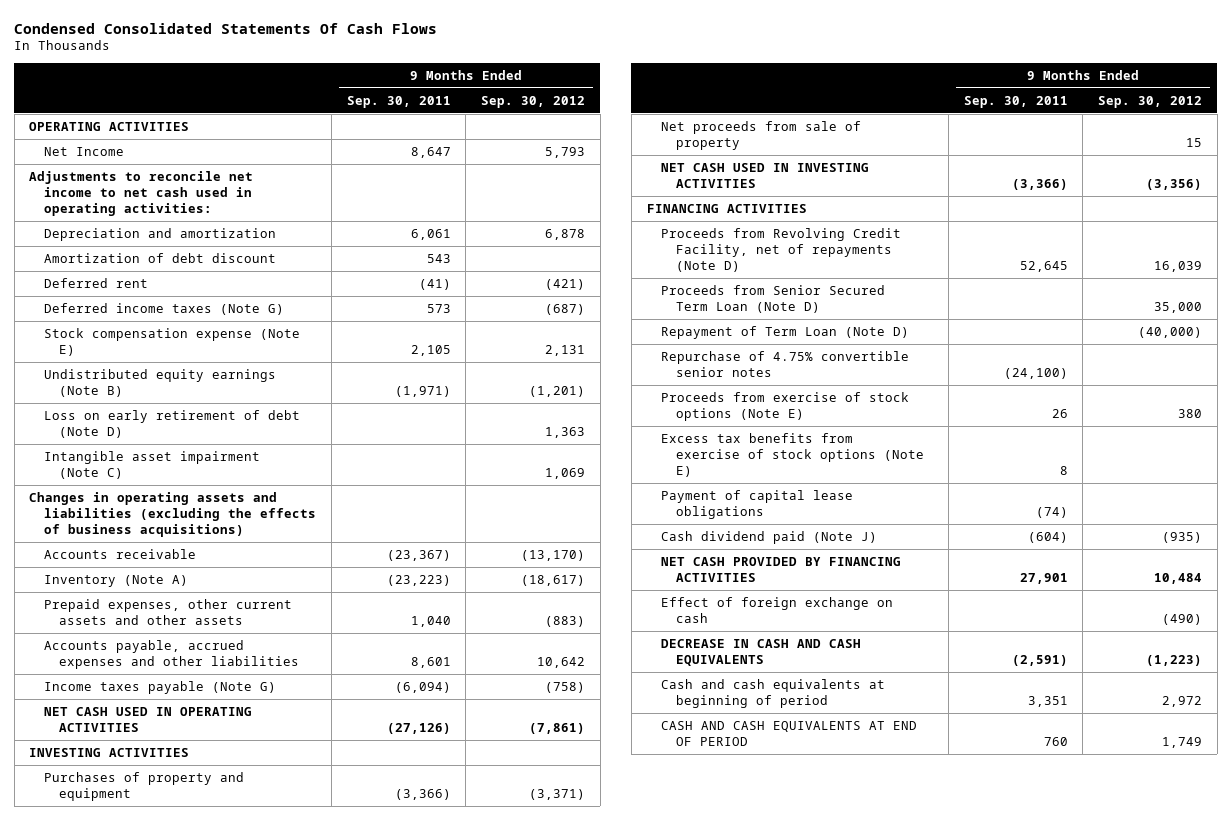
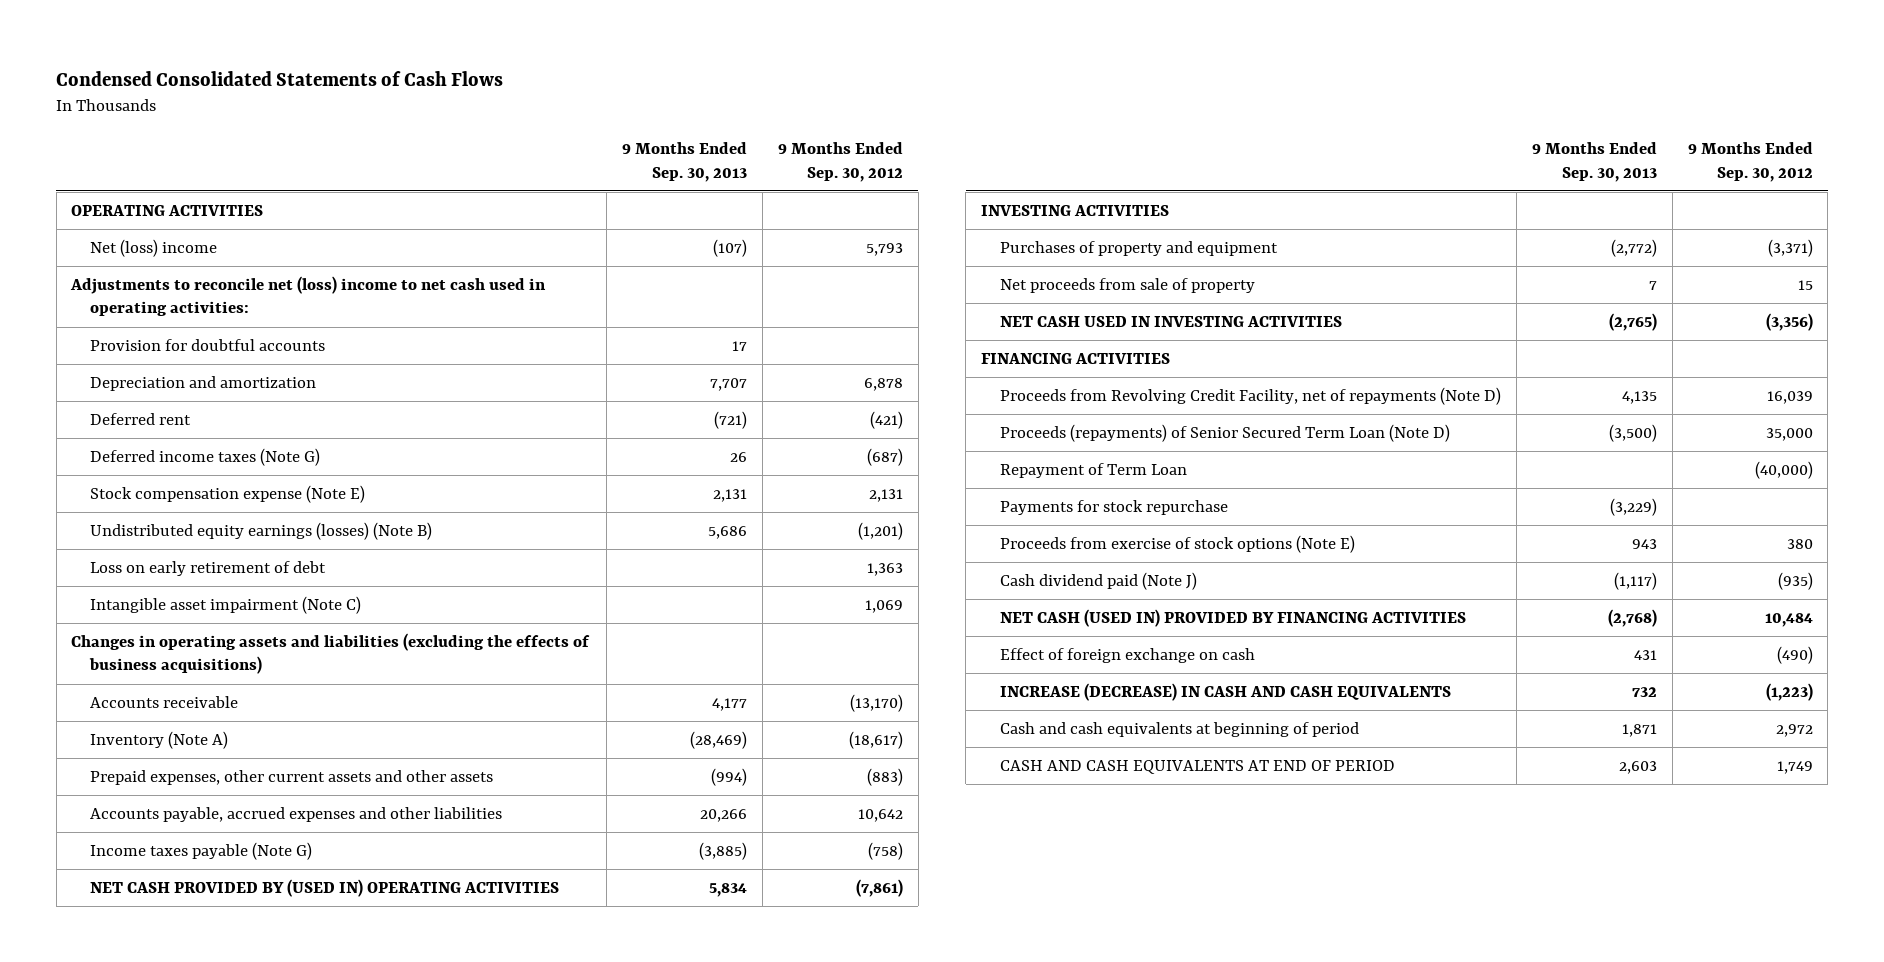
- Condensed Consolidated Statements Of Cash Flows
+ Condensed Consolidated Statements of Cash Flows
- | 9 Months Ended Sep. 30, 2011 | 9 Months Ended Sep. 30, 2012
+ | 9 Months Ended Sep. 30, 2013 | 9 Months Ended Sep. 30, 2012
- Net Income | 8,647 | 5,793
- Adjustments to reconcile net income to net cash used in operating activities:
+ Net (loss) income | (107) | 5,793
+ Adjustments to reconcile net (loss) income to net cash used in operating activities:
+ Provision for doubtful accounts | 17 |
- Amortization of debt discount | 543 |
- Undistributed equity earnings (Note B) | (1,971) | (1,201)
- Loss on early retirement of debt (Note D) | | 1,363
+ Undistributed equity earnings (losses) (Note B) | 5,686 | (1,201)
+ Loss on early retirement of debt | | 1,363
- NET CASH USED IN OPERATING ACTIVITIES | (27,126) | (7,861)
+ NET CASH PROVIDED BY (USED IN) OPERATING ACTIVITIES | 5,834 | (7,861)
- Proceeds from Senior Secured Term Loan (Note D) | | 35,000
- Repayment of Term Loan (Note D) | | (40,000)
- Repurchase of 4.75% convertible senior notes | (24,100) |
+ Proceeds (repayments) of Senior Secured Term Loan (Note D) | (3,500) | 35,000
+ Repayment of Term Loan | | (40,000)
+ Payments for stock repurchase | (3,229) |
- Excess tax benefits from exercise of stock options (Note E) | 8 |
- Payment of capital lease obligations | (74) |
- NET CASH PROVIDED BY FINANCING ACTIVITIES | 27,901 | 10,484
+ NET CASH (USED IN) PROVIDED BY FINANCING ACTIVITIES | (2,768) | 10,484
- DECREASE IN CASH AND CASH EQUIVALENTS | (2,591) | (1,223)
+ INCREASE (DECREASE) IN CASH AND CASH EQUIVALENTS | 732 | (1,223)

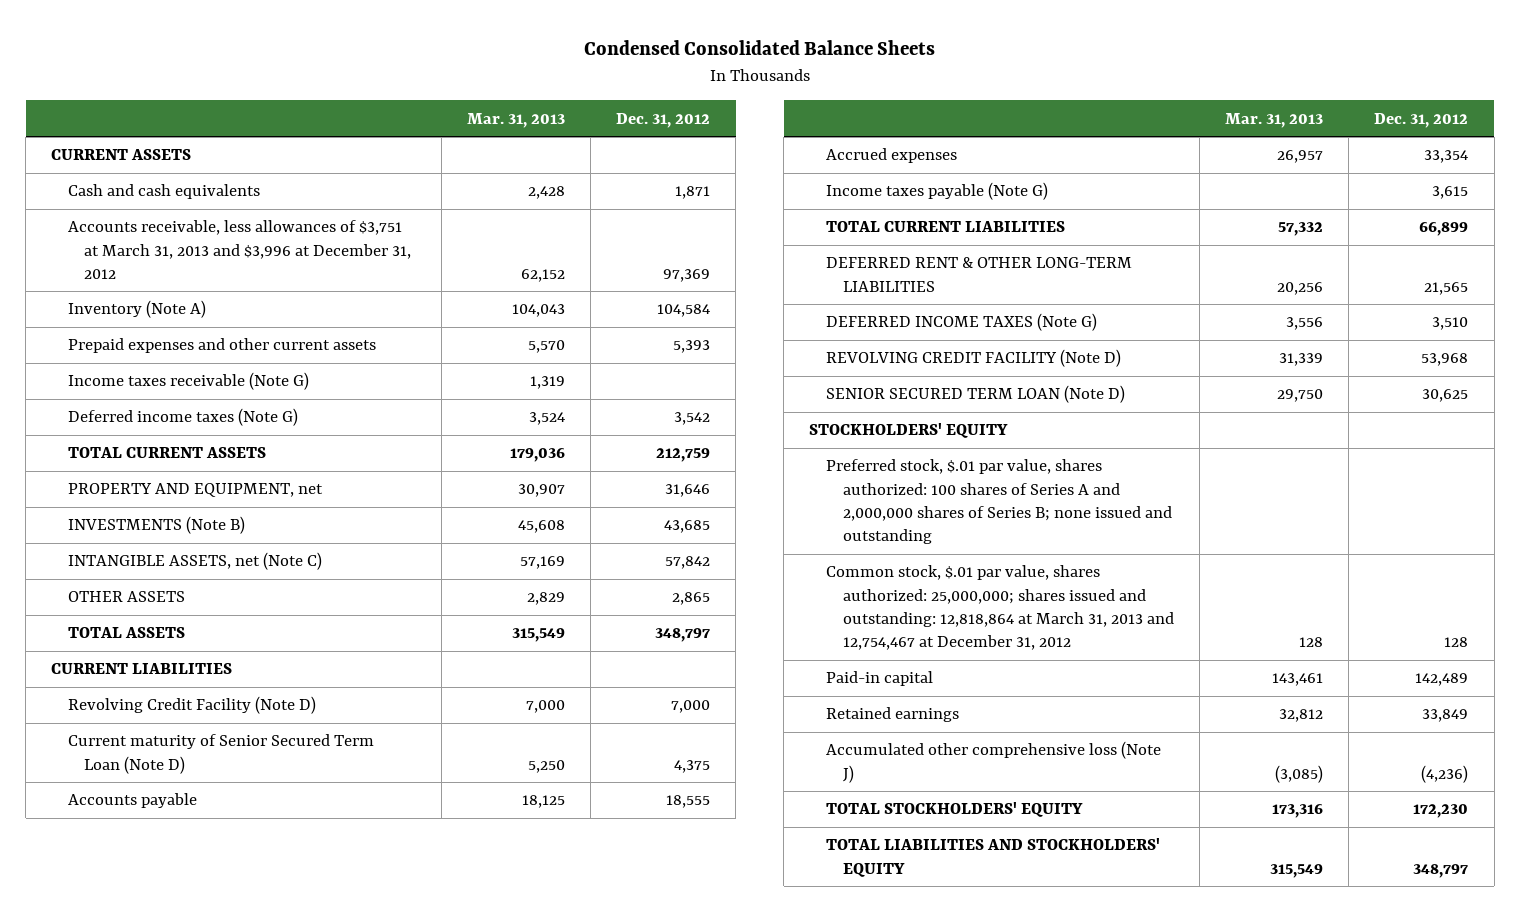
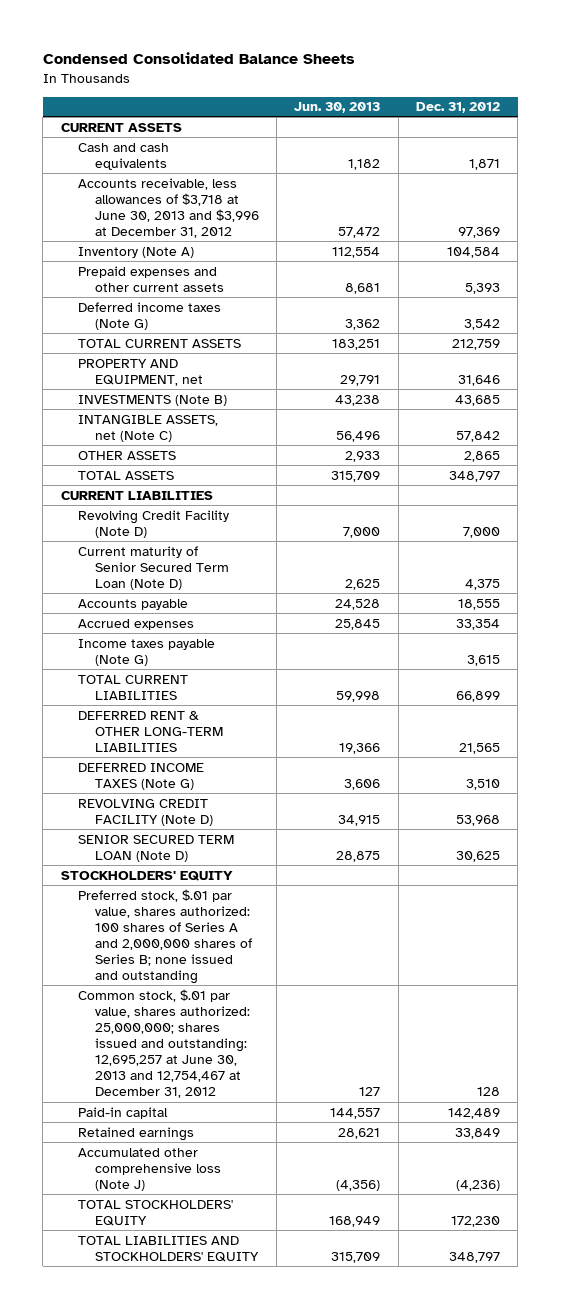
- | Mar. 31, 2013 | Dec. 31, 2012
+ | Jun. 30, 2013 | Dec. 31, 2012
- Accounts receivable, less allowances of $3,751 at March 31, 2013 and $3,996 at December 31, 2012 | 62,152 | 97,369
+ Accounts receivable, less allowances of $3,718 at June 30, 2013 and $3,996 at December 31, 2012 | 57,472 | 97,369
- Income taxes receivable (Note G) | 1,319 |
- Common stock, $.01 par value, shares authorized: 25,000,000; shares issued and outstanding: 12,818,864 at March 31, 2013 and 12,754,467 at December 31, 2012 | 128 | 128
+ Common stock, $.01 par value, shares authorized: 25,000,000; shares issued and outstanding: 12,695,257 at June 30, 2013 and 12,754,467 at December 31, 2012 | 127 | 128

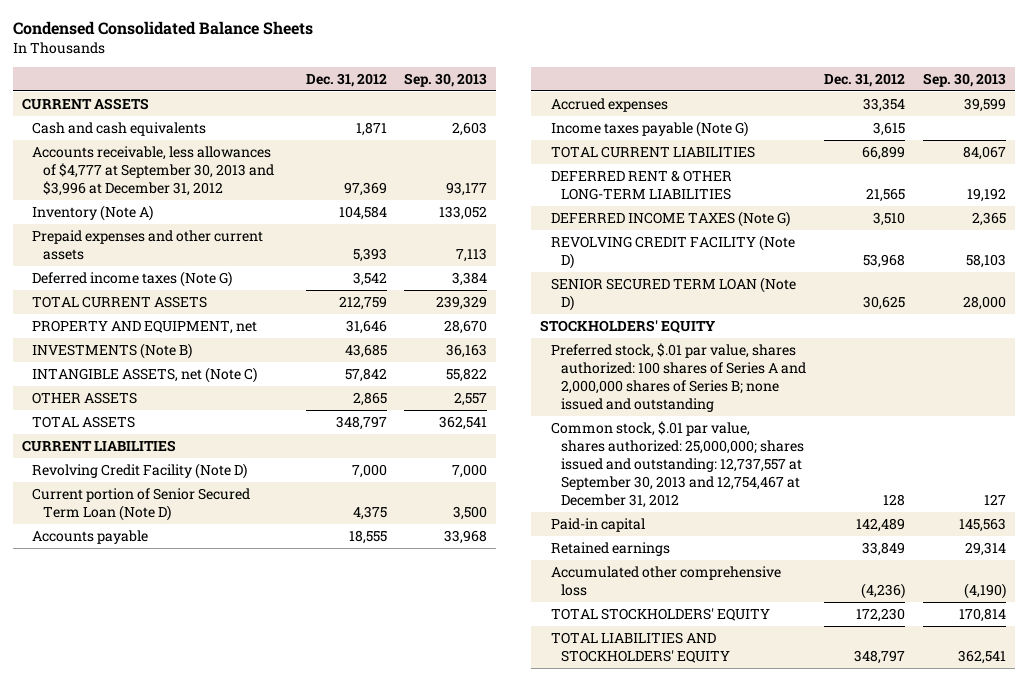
- | Jun. 30, 2013 | Dec. 31, 2012
+ | Dec. 31, 2012 | Sep. 30, 2013
- Accounts receivable, less allowances of $3,718 at June 30, 2013 and $3,996 at December 31, 2012 | 57,472 | 97,369
+ Accounts receivable, less allowances of $4,777 at September 30, 2013 and $3,996 at December 31, 2012 | 97,369 | 93,177
- Current maturity of Senior Secured Term Loan (Note D) | 2,625 | 4,375
+ Current portion of Senior Secured Term Loan (Note D) | 4,375 | 3,500
- Common stock, $.01 par value, shares authorized: 25,000,000; shares issued and outstanding: 12,695,257 at June 30, 2013 and 12,754,467 at December 31, 2012 | 127 | 128
+ Common stock, $.01 par value, shares authorized: 25,000,000; shares issued and outstanding: 12,737,557 at September 30, 2013 and 12,754,467 at December 31, 2012 | 128 | 127
- Accumulated other comprehensive loss (Note J) | (4,356) | (4,236)
+ Accumulated other comprehensive loss | (4,236) | (4,190)

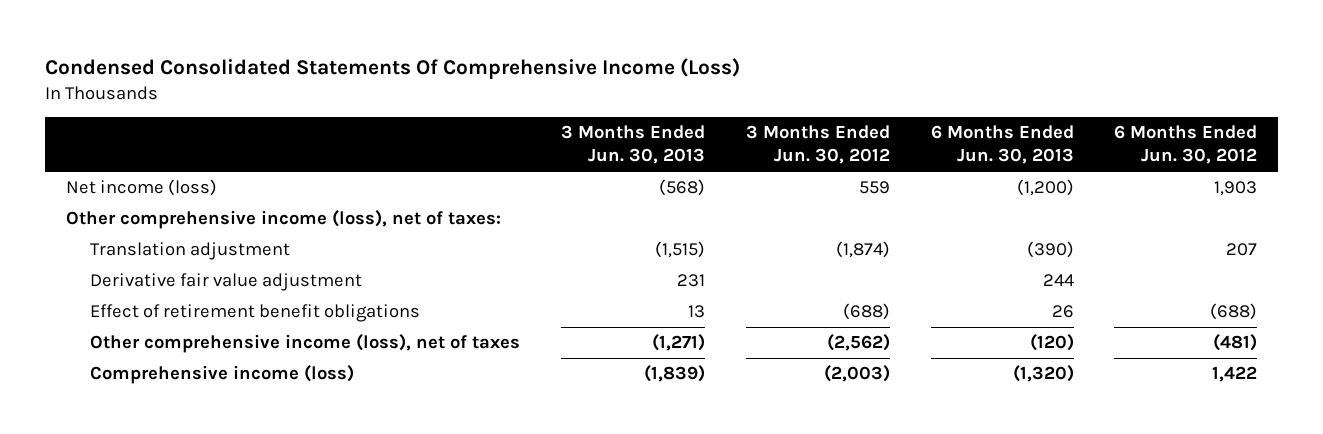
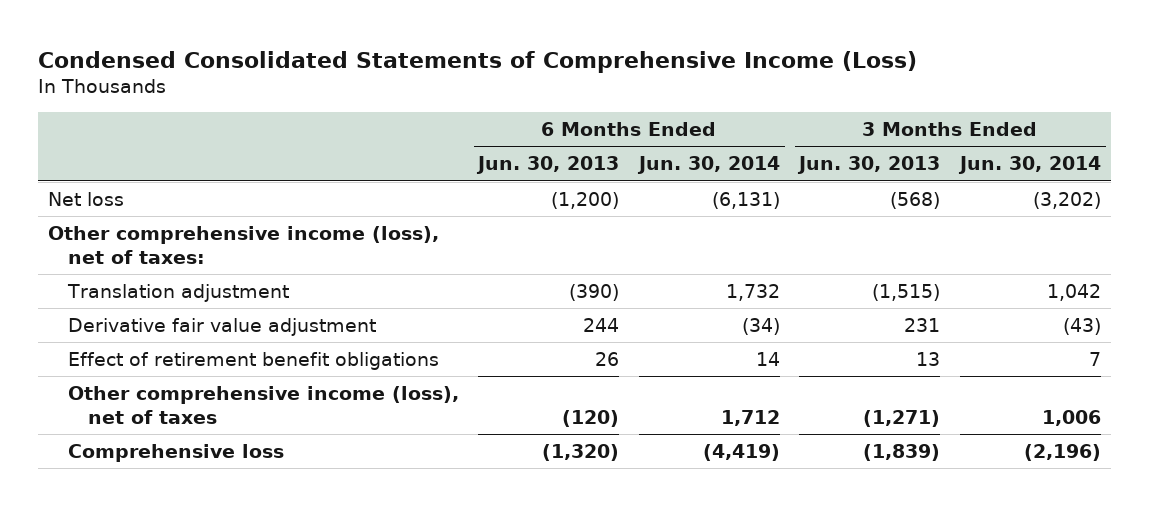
- Condensed Consolidated Statements Of Comprehensive Income (Loss)
+ Condensed Consolidated Statements of Comprehensive Income (Loss)
- | 3 Months Ended Jun. 30, 2013 | 3 Months Ended Jun. 30, 2012 | 6 Months Ended Jun. 30, 2013 | 6 Months Ended Jun. 30, 2012
+ | 6 Months Ended Jun. 30, 2013 | 6 Months Ended Jun. 30, 2014 | 3 Months Ended Jun. 30, 2013 | 3 Months Ended Jun. 30, 2014
- Net income (loss) | (568) | 559 | (1,200) | 1,903
+ Net loss | (1,200) | (6,131) | (568) | (3,202)
- Comprehensive income (loss) | (1,839) | (2,003) | (1,320) | 1,422
+ Comprehensive loss | (1,320) | (4,419) | (1,839) | (2,196)

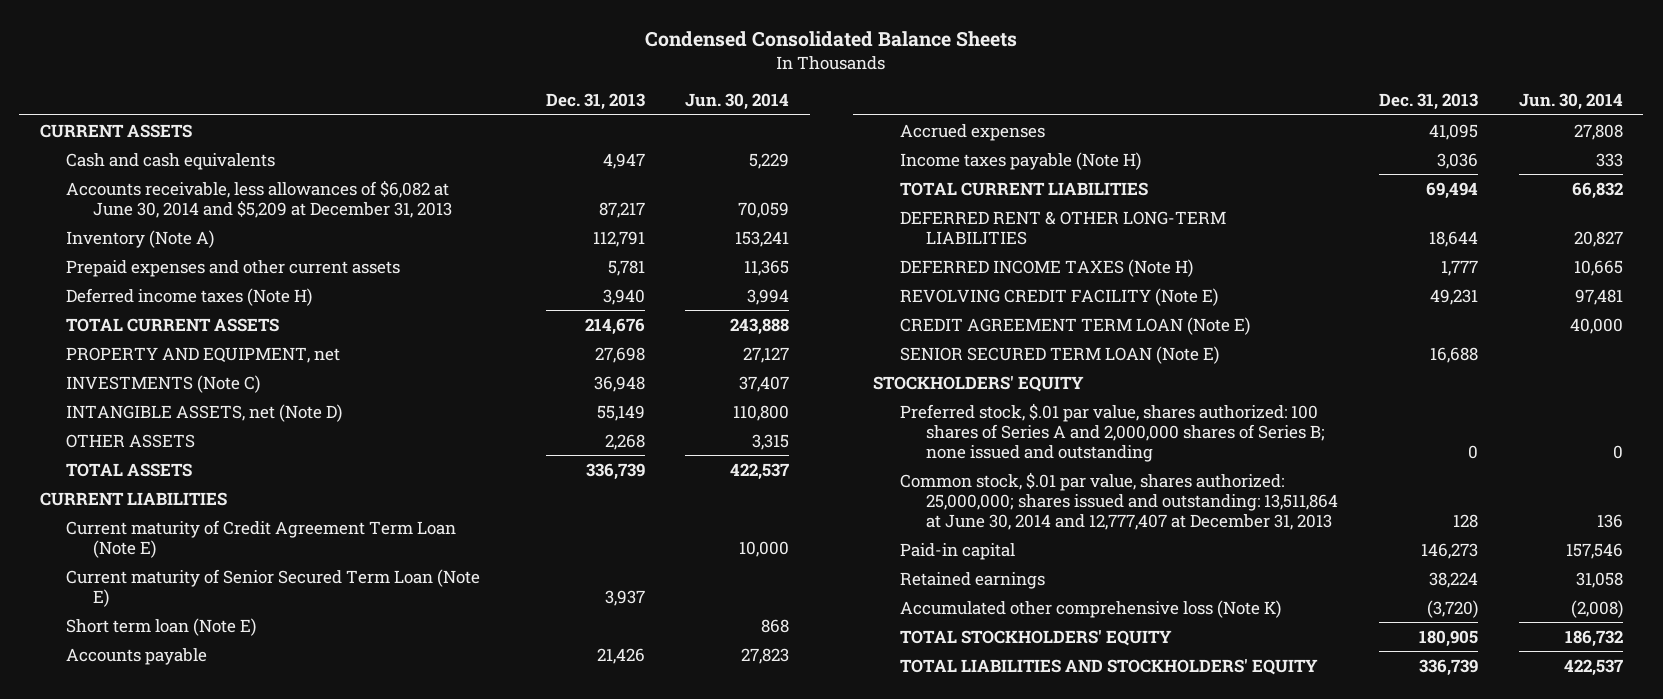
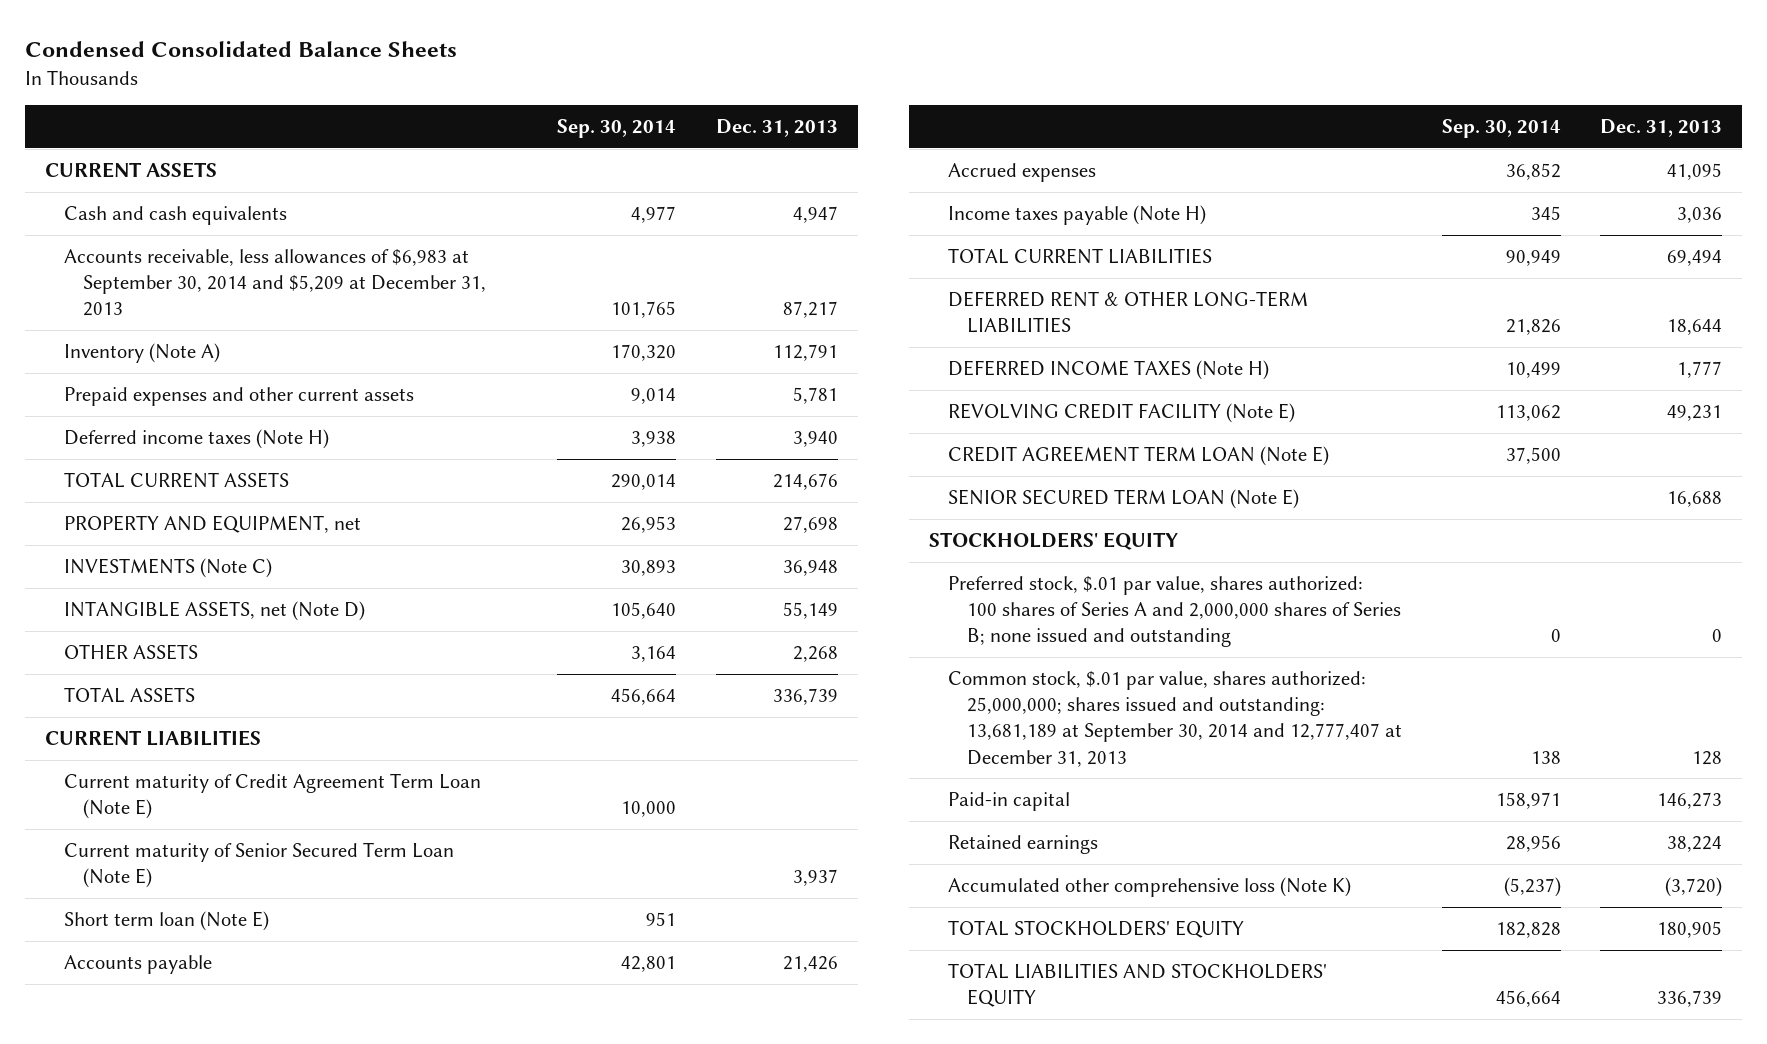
- | Dec. 31, 2013 | Jun. 30, 2014
+ | Sep. 30, 2014 | Dec. 31, 2013
- Accounts receivable, less allowances of $6,082 at June 30, 2014 and $5,209 at December 31, 2013 | 87,217 | 70,059
+ Accounts receivable, less allowances of $6,983 at September 30, 2014 and $5,209 at December 31, 2013 | 101,765 | 87,217
- Common stock, $.01 par value, shares authorized: 25,000,000; shares issued and outstanding: 13,511,864 at June 30, 2014 and 12,777,407 at December 31, 2013 | 128 | 136
+ Common stock, $.01 par value, shares authorized: 25,000,000; shares issued and outstanding: 13,681,189 at September 30, 2014 and 12,777,407 at December 31, 2013 | 138 | 128

